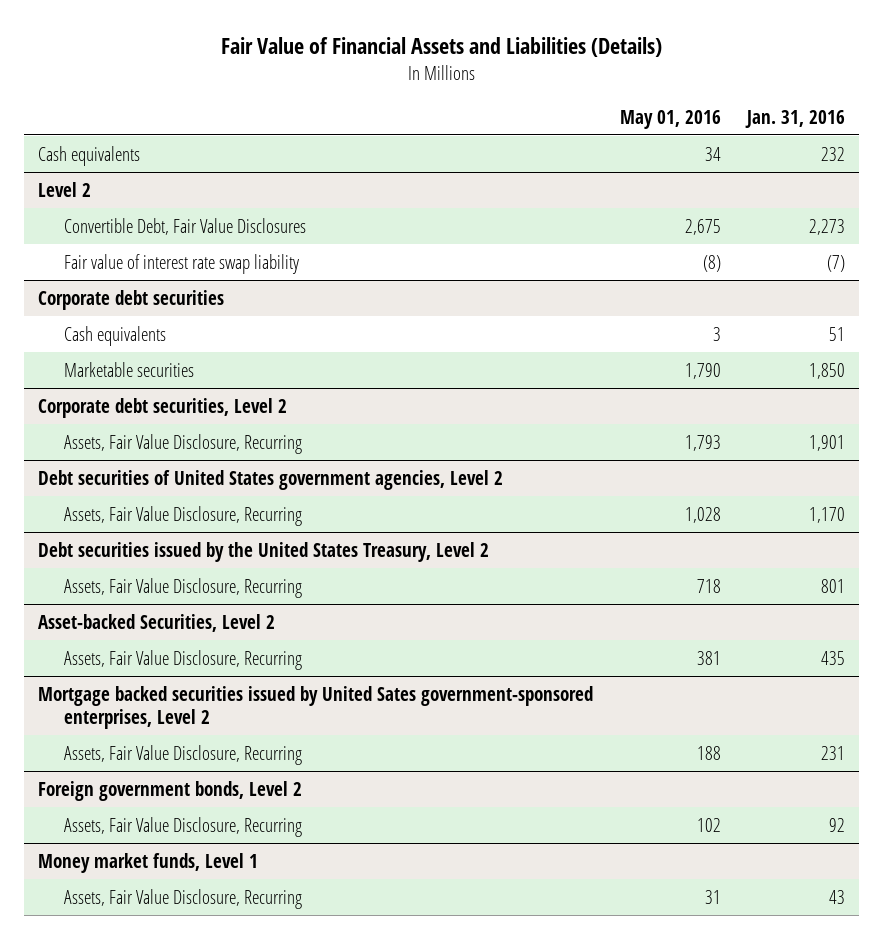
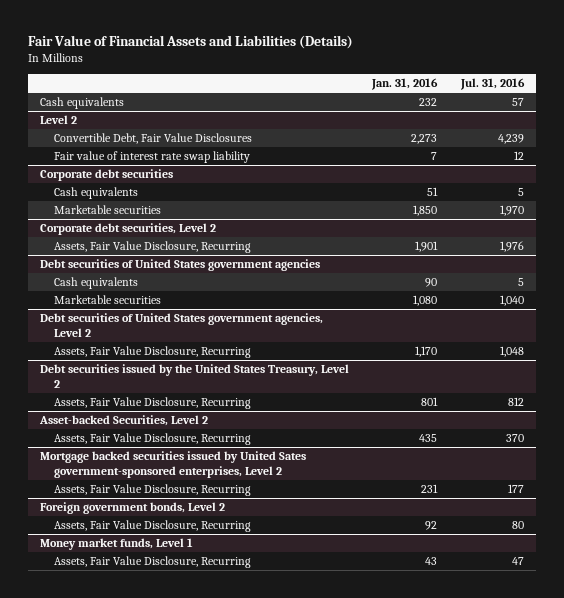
- | May 01, 2016 | Jan. 31, 2016
+ | Jan. 31, 2016 | Jul. 31, 2016
@ Level 2
- Fair value of interest rate swap liability | (8) | (7)
+ Fair value of interest rate swap liability | 7 | 12
+ Debt securities of United States government agencies
+ Cash equivalents | 90 | 5
+ Marketable securities | 1,080 | 1,040

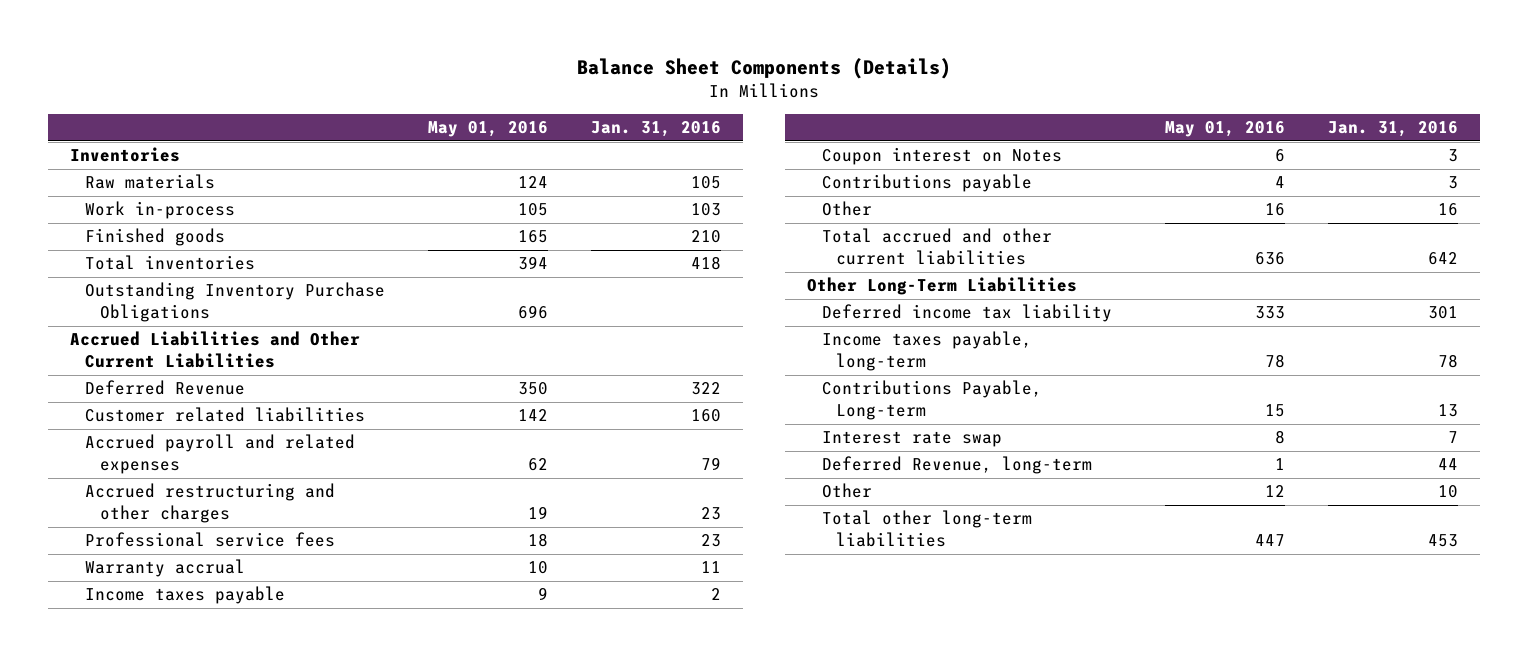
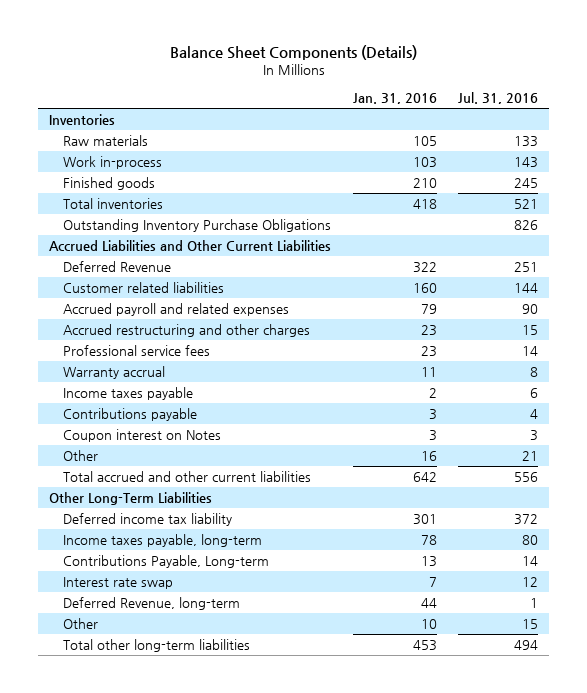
- | May 01, 2016 | Jan. 31, 2016
+ | Jan. 31, 2016 | Jul. 31, 2016
moved down: Coupon interest on Notes | 3 | 3

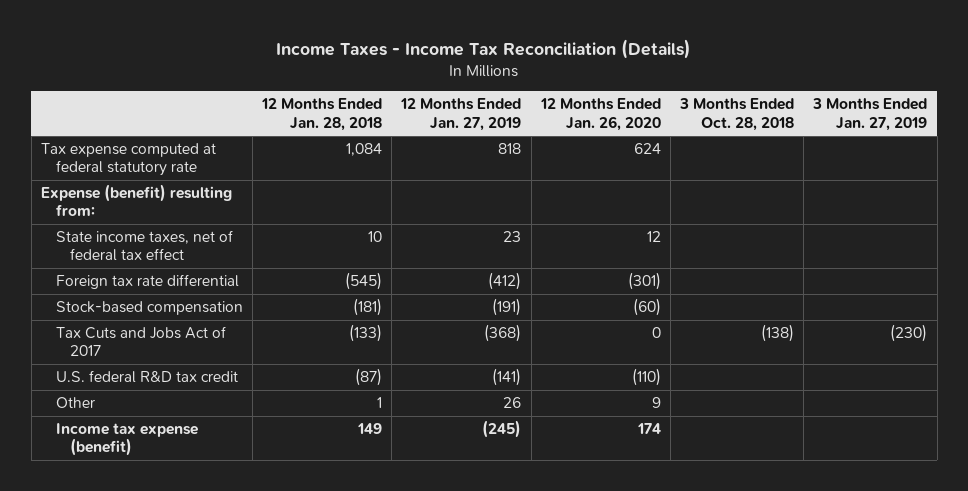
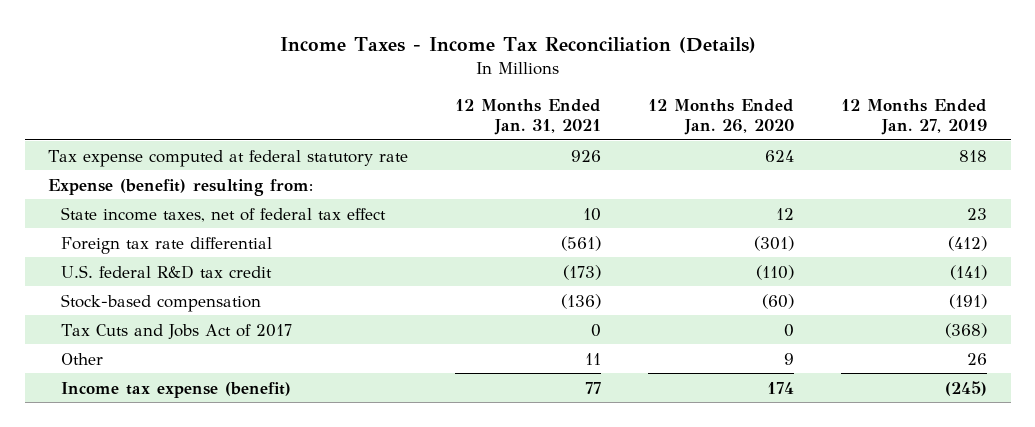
- | 12 Months Ended Jan. 28, 2018 | 12 Months Ended Jan. 27, 2019 | 12 Months Ended Jan. 26, 2020 | 3 Months Ended Oct. 28, 2018 | 3 Months Ended Jan. 27, 2019
+ | 12 Months Ended Jan. 31, 2021 | 12 Months Ended Jan. 26, 2020 | 12 Months Ended Jan. 27, 2019
moved up: U.S. federal R&D tax credit | (173) | (110) | (141)

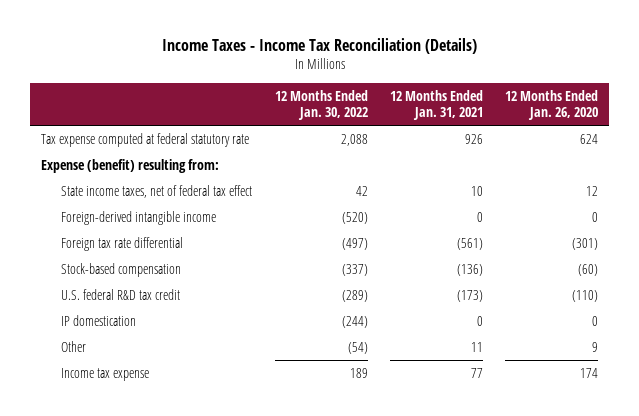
- | 12 Months Ended Jan. 31, 2021 | 12 Months Ended Jan. 26, 2020 | 12 Months Ended Jan. 27, 2019
+ | 12 Months Ended Jan. 30, 2022 | 12 Months Ended Jan. 31, 2021 | 12 Months Ended Jan. 26, 2020
+ Foreign-derived intangible income | (520) | 0 | 0
- Tax Cuts and Jobs Act of 2017 | 0 | 0 | (368)
moved down: U.S. federal R&D tax credit | (289) | (173) | (110)
+ IP domestication | (244) | 0 | 0
- Income tax expense (benefit) | 77 | 174 | (245)
+ Income tax expense | 189 | 77 | 174

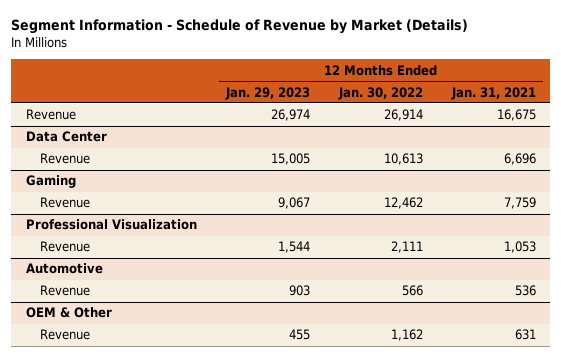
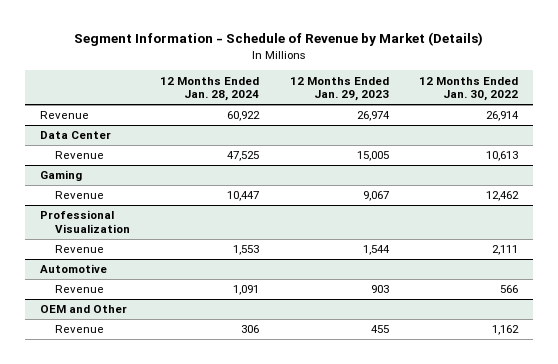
- | 12 Months Ended Jan. 29, 2023 | 12 Months Ended Jan. 30, 2022 | 12 Months Ended Jan. 31, 2021
+ | 12 Months Ended Jan. 28, 2024 | 12 Months Ended Jan. 29, 2023 | 12 Months Ended Jan. 30, 2022
- OEM & Other
+ OEM and Other

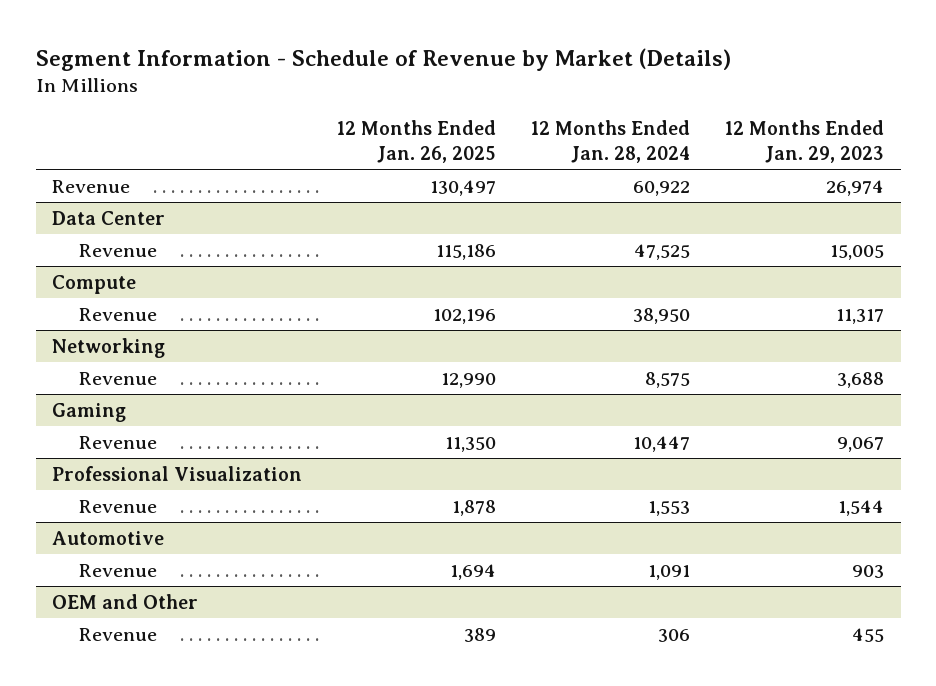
- | 12 Months Ended Jan. 28, 2024 | 12 Months Ended Jan. 29, 2023 | 12 Months Ended Jan. 30, 2022
+ | 12 Months Ended Jan. 26, 2025 | 12 Months Ended Jan. 28, 2024 | 12 Months Ended Jan. 29, 2023
+ Compute
+ Revenue | 102,196 | 38,950 | 11,317
+ Networking
+ Revenue | 12,990 | 8,575 | 3,688

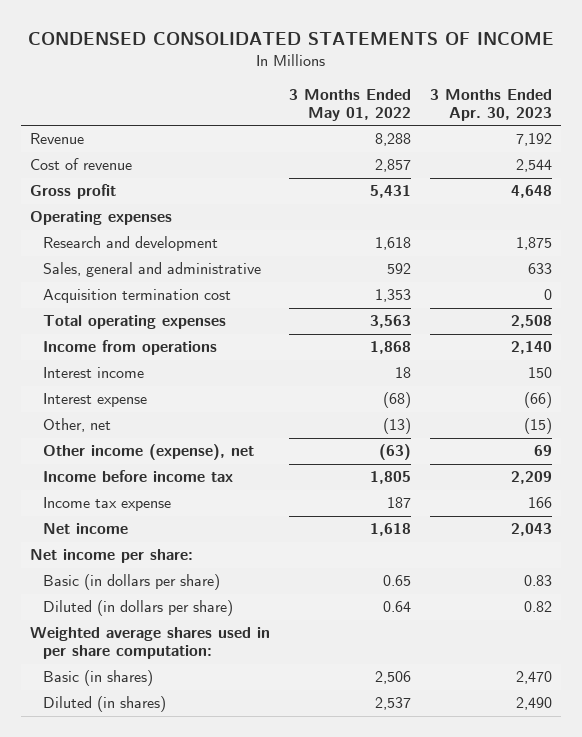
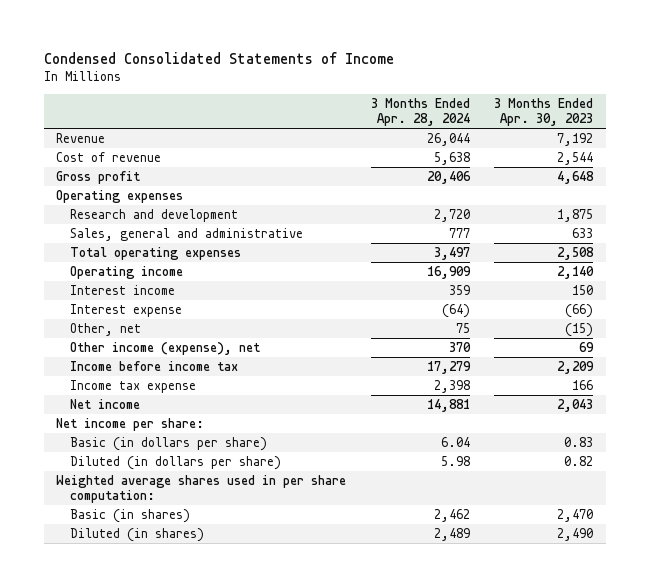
- CONDENSED CONSOLIDATED STATEMENTS OF INCOME
+ Condensed Consolidated Statements of Income
- | 3 Months Ended May 01, 2022 | 3 Months Ended Apr. 30, 2023
+ | 3 Months Ended Apr. 28, 2024 | 3 Months Ended Apr. 30, 2023
- Acquisition termination cost | 1,353 | 0
- Income from operations | 1,868 | 2,140
+ Operating income | 16,909 | 2,140

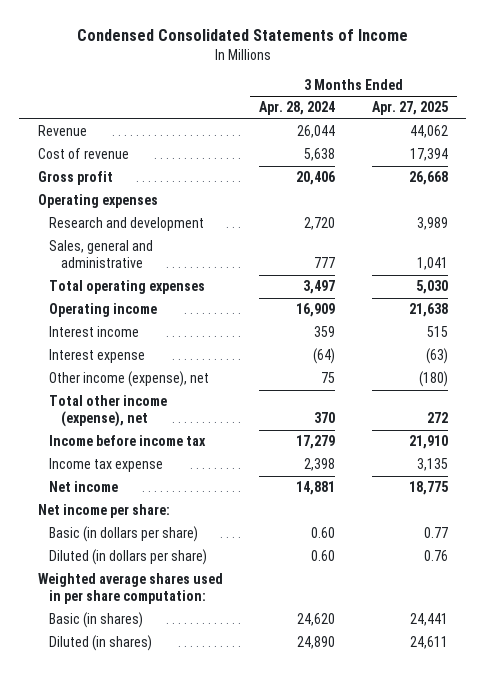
- | 3 Months Ended Apr. 28, 2024 | 3 Months Ended Apr. 30, 2023
+ | 3 Months Ended Apr. 28, 2024 | 3 Months Ended Apr. 27, 2025
- Other, net | 75 | (15)
- Other income (expense), net | 370 | 69
+ Other income (expense), net | 75 | (180)
+ Total other income (expense), net | 370 | 272
- Basic (in dollars per share) | 6.04 | 0.83
- Diluted (in dollars per share) | 5.98 | 0.82
+ Basic (in dollars per share) | 0.60 | 0.77
+ Diluted (in dollars per share) | 0.60 | 0.76
- Basic (in shares) | 2,462 | 2,470
- Diluted (in shares) | 2,489 | 2,490
+ Basic (in shares) | 24,620 | 24,441
+ Diluted (in shares) | 24,890 | 24,611

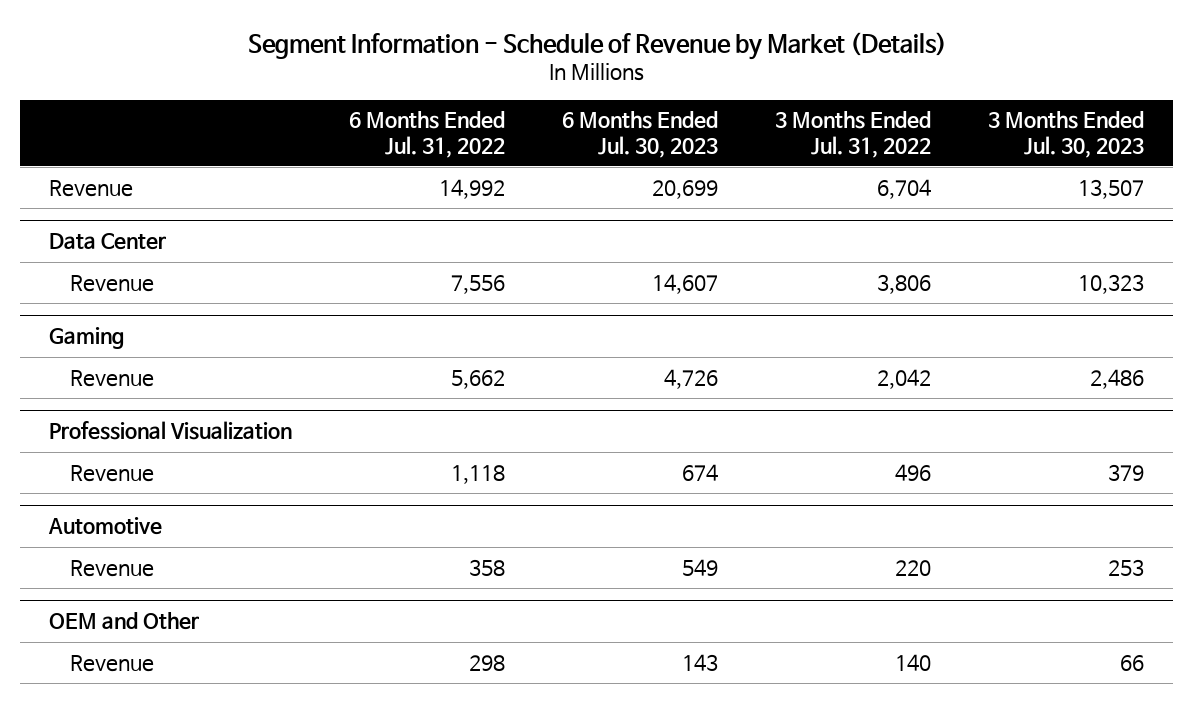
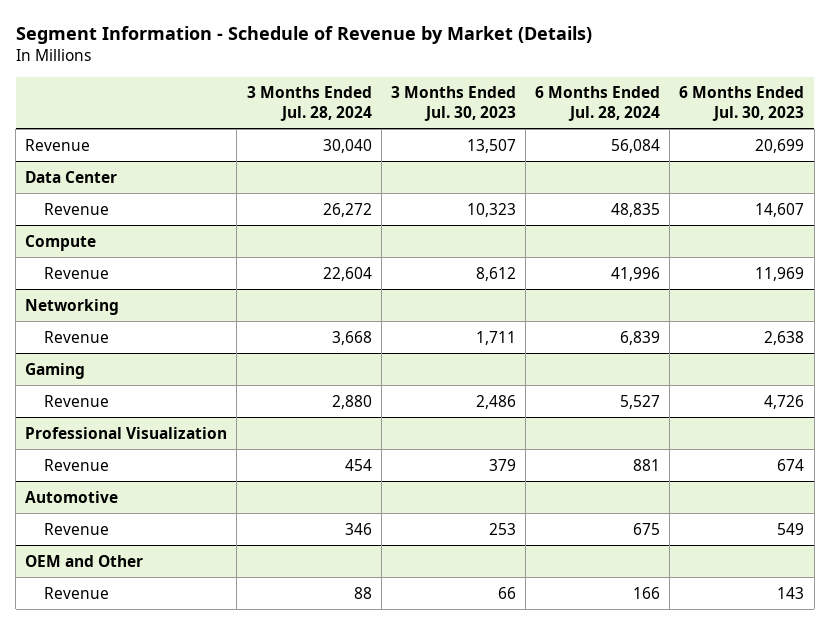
- | 6 Months Ended Jul. 31, 2022 | 6 Months Ended Jul. 30, 2023 | 3 Months Ended Jul. 31, 2022 | 3 Months Ended Jul. 30, 2023
+ | 3 Months Ended Jul. 28, 2024 | 3 Months Ended Jul. 30, 2023 | 6 Months Ended Jul. 28, 2024 | 6 Months Ended Jul. 30, 2023
+ Compute
+ Revenue | 22,604 | 8,612 | 41,996 | 11,969
+ Networking
+ Revenue | 3,668 | 1,711 | 6,839 | 2,638

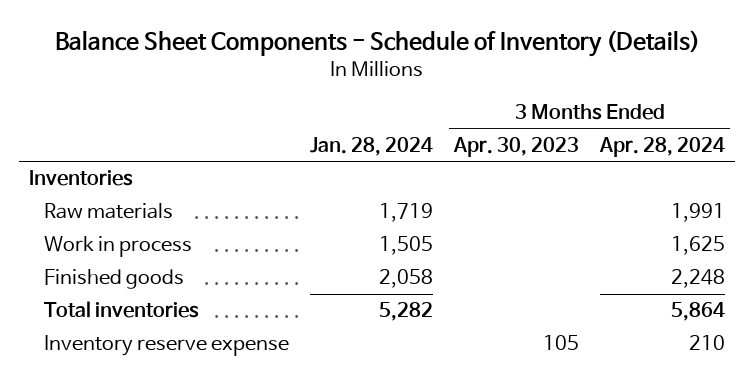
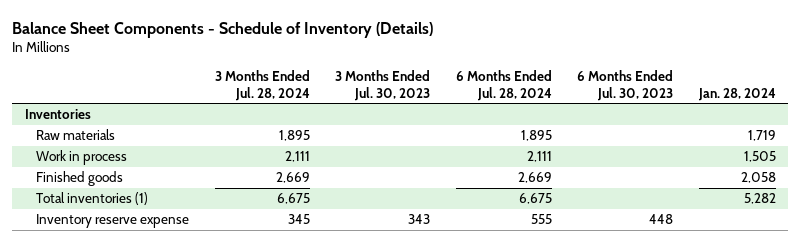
- | Jan. 28, 2024 | 3 Months Ended Apr. 30, 2023 | 3 Months Ended Apr. 28, 2024
+ | 3 Months Ended Jul. 28, 2024 | 3 Months Ended Jul. 30, 2023 | 6 Months Ended Jul. 28, 2024 | 6 Months Ended Jul. 30, 2023 | Jan. 28, 2024
- Total inventories | 5,282 | | 5,864
+ Total inventories (1) | 6,675 | | 6,675 | | 5,282

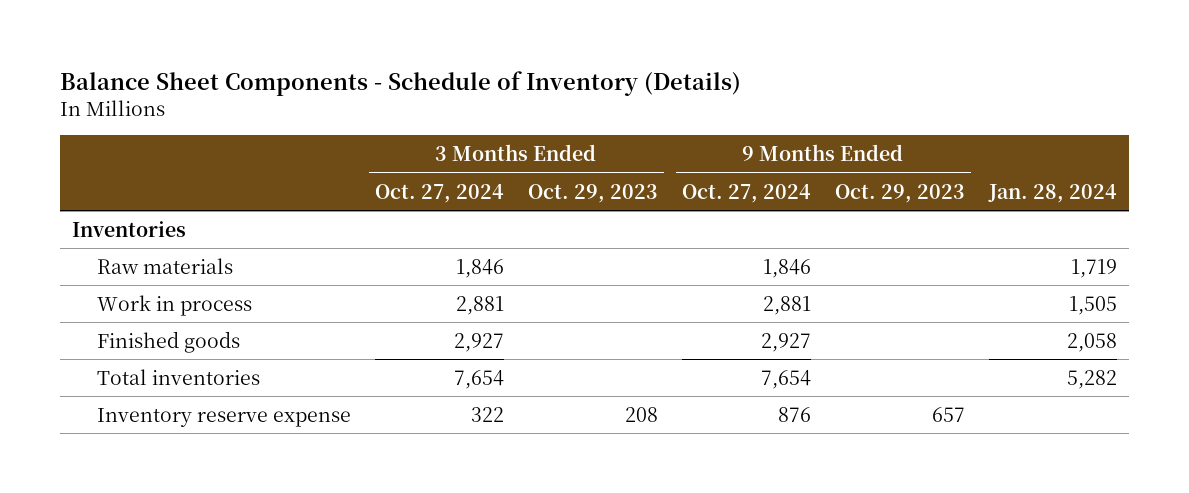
- | 3 Months Ended Jul. 28, 2024 | 3 Months Ended Jul. 30, 2023 | 6 Months Ended Jul. 28, 2024 | 6 Months Ended Jul. 30, 2023 | Jan. 28, 2024
+ | 3 Months Ended Oct. 27, 2024 | 3 Months Ended Oct. 29, 2023 | 9 Months Ended Oct. 27, 2024 | 9 Months Ended Oct. 29, 2023 | Jan. 28, 2024
- Total inventories (1) | 6,675 | | 6,675 | | 5,282
+ Total inventories | 7,654 | | 7,654 | | 5,282

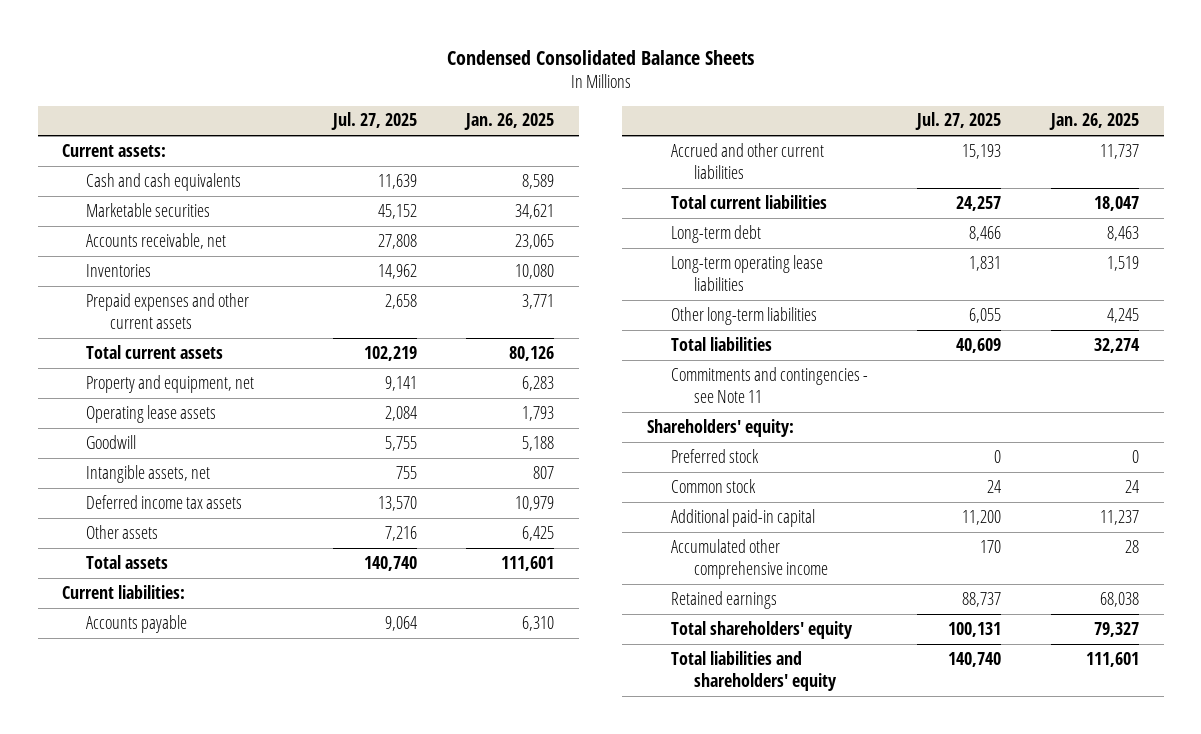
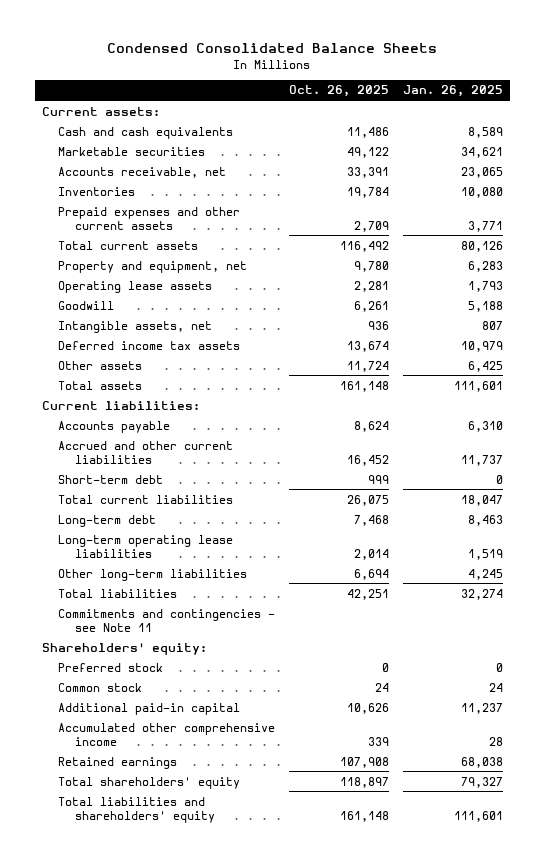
- | Jul. 27, 2025 | Jan. 26, 2025
+ | Oct. 26, 2025 | Jan. 26, 2025
+ Short-term debt | 999 | 0

